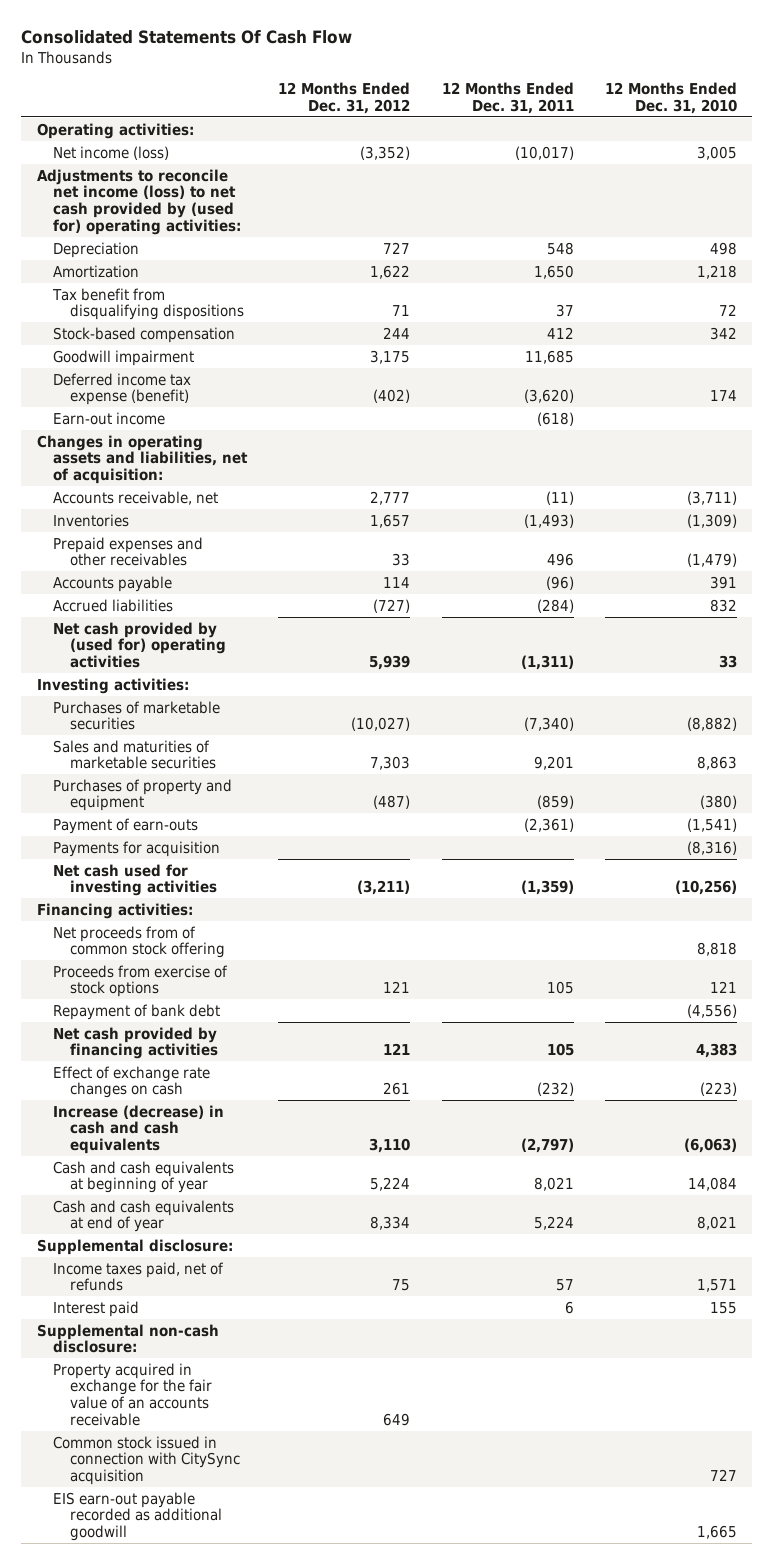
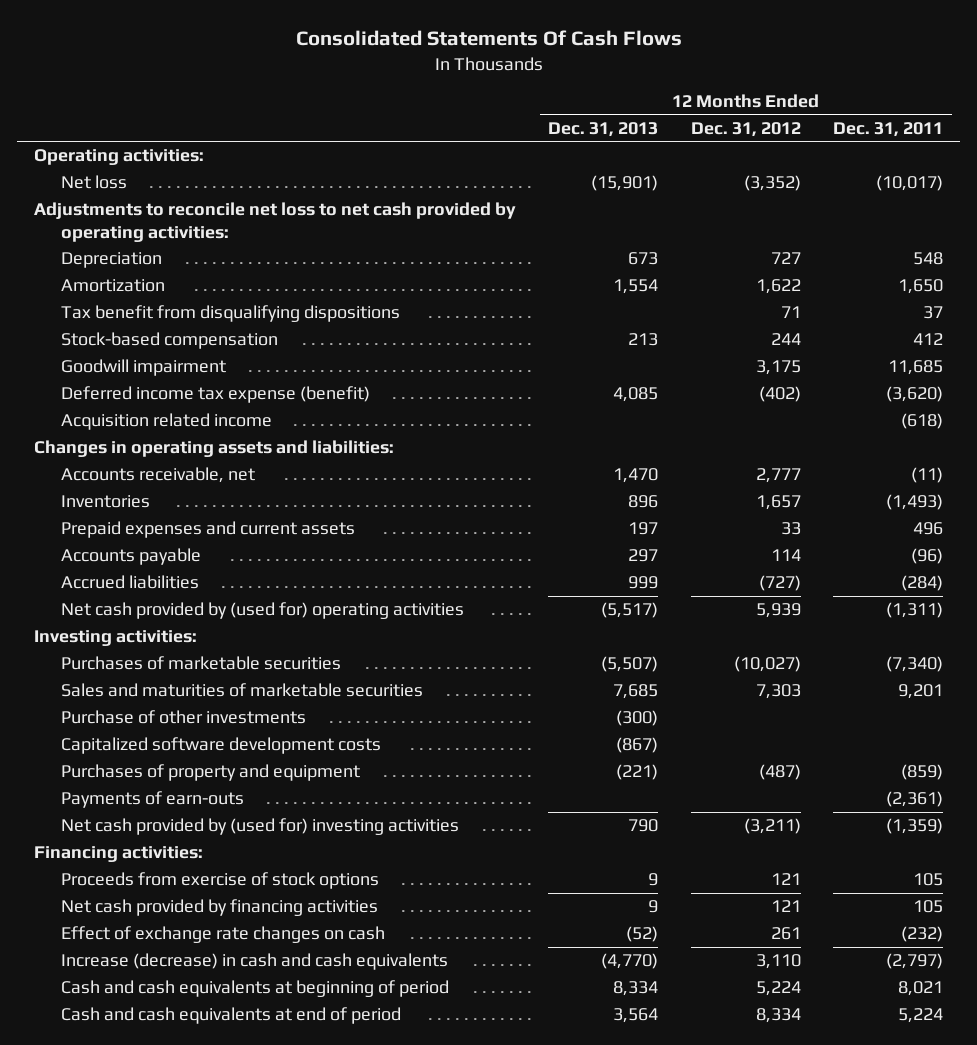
- Consolidated Statements Of Cash Flow
+ Consolidated Statements Of Cash Flows
- | 12 Months Ended Dec. 31, 2012 | 12 Months Ended Dec. 31, 2011 | 12 Months Ended Dec. 31, 2010
+ | 12 Months Ended Dec. 31, 2013 | 12 Months Ended Dec. 31, 2012 | 12 Months Ended Dec. 31, 2011
- Net income (loss) | (3,352) | (10,017) | 3,005
- Adjustments to reconcile net income (loss) to net cash provided by (used for) operating activities:
+ Net loss | (15,901) | (3,352) | (10,017)
+ Adjustments to reconcile net loss to net cash provided by operating activities:
- Earn-out income | | (618) |
- Changes in operating assets and liabilities, net of acquisition:
+ Acquisition related income | | | (618)
+ Changes in operating assets and liabilities:
- Prepaid expenses and other receivables | 33 | 496 | (1,479)
+ Prepaid expenses and current assets | 197 | 33 | 496
+ Purchase of other investments | (300) | |
+ Capitalized software development costs | (867) | |
- Payment of earn-outs | | (2,361) | (1,541)
- Payments for acquisition | | | (8,316)
- Net cash used for investing activities | (3,211) | (1,359) | (10,256)
+ Payments of earn-outs | | | (2,361)
+ Net cash provided by (used for) investing activities | 790 | (3,211) | (1,359)
- Net proceeds from of common stock offering | | | 8,818
- Repayment of bank debt | | | (4,556)
- Cash and cash equivalents at beginning of year | 5,224 | 8,021 | 14,084
- Cash and cash equivalents at end of year | 8,334 | 5,224 | 8,021
- Supplemental disclosure:
- Income taxes paid, net of refunds | 75 | 57 | 1,571
- Interest paid | | 6 | 155
- Supplemental non-cash disclosure:
- Property acquired in exchange for the fair value of an accounts receivable | 649 | |
- Common stock issued in connection with CitySync acquisition | | | 727
- EIS earn-out payable recorded as additional goodwill | | | 1,665
+ Cash and cash equivalents at beginning of period | 8,334 | 5,224 | 8,021
+ Cash and cash equivalents at end of period | 3,564 | 8,334 | 5,224

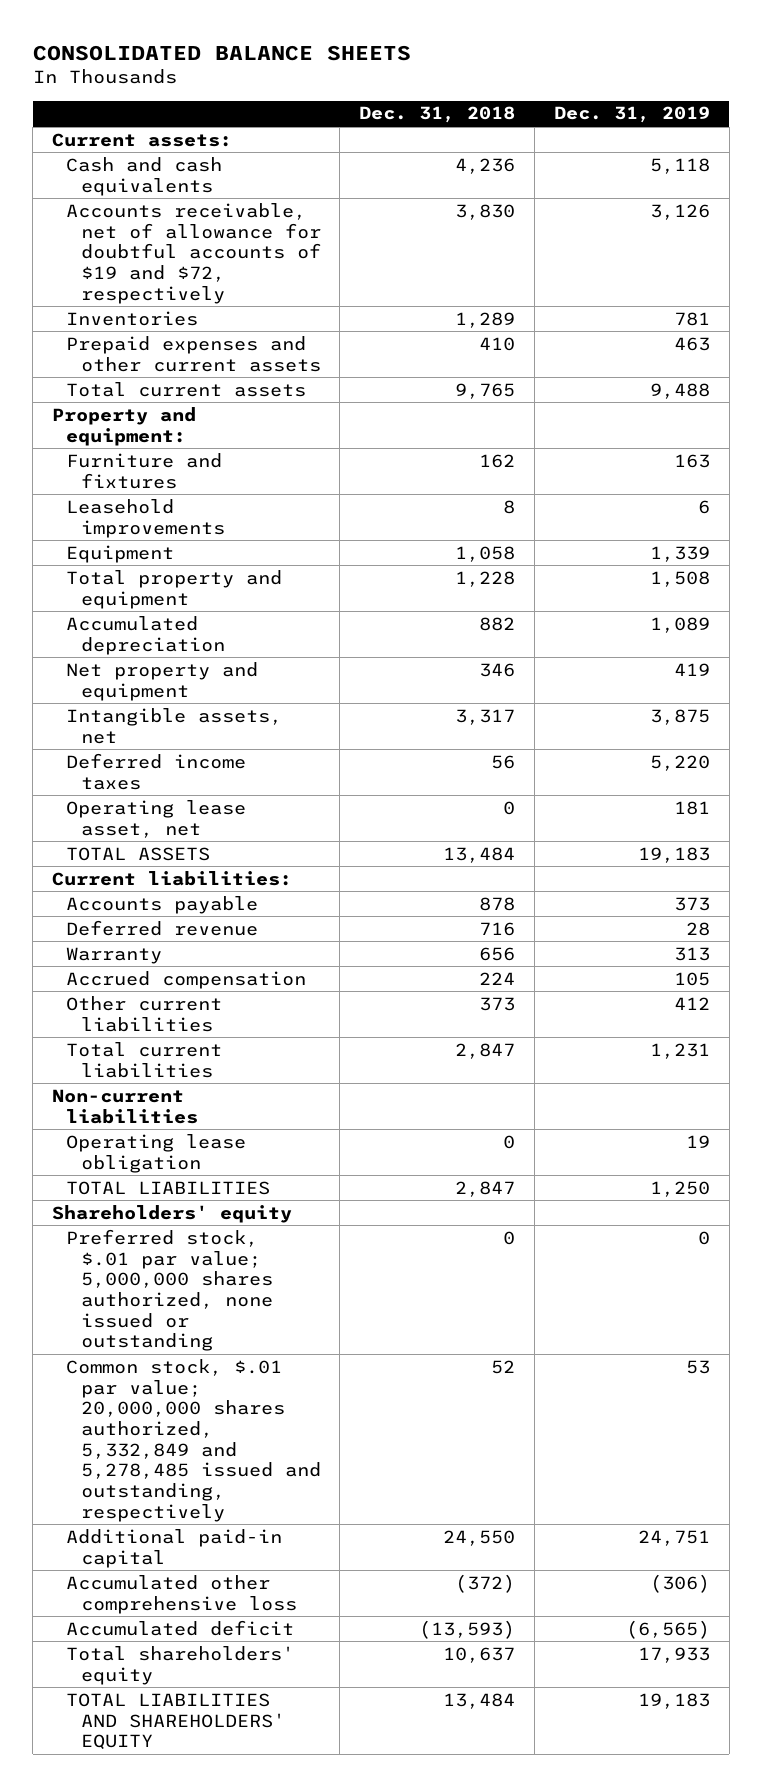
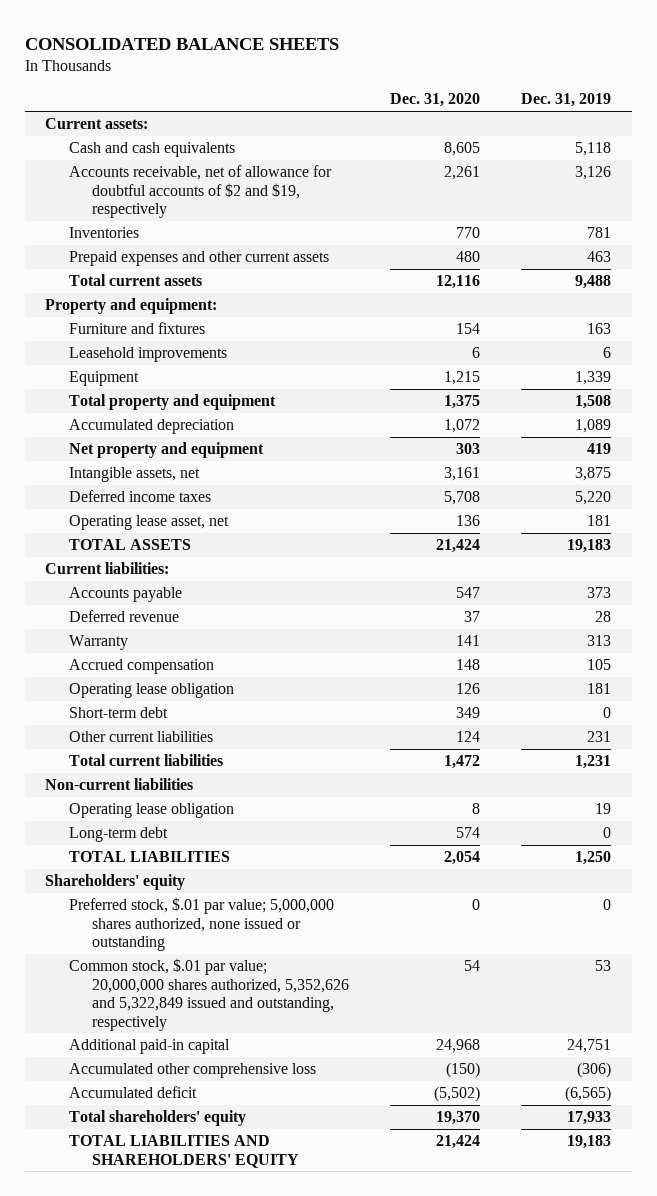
- | Dec. 31, 2018 | Dec. 31, 2019
+ | Dec. 31, 2020 | Dec. 31, 2019
- Accounts receivable, net of allowance for doubtful accounts of $19 and $72, respectively | 3,830 | 3,126
+ Accounts receivable, net of allowance for doubtful accounts of $2 and $19, respectively | 2,261 | 3,126
- Other current liabilities | 373 | 412
+ Operating lease obligation | 126 | 181
+ Short-term debt | 349 | 0
+ Other current liabilities | 124 | 231
+ Long-term debt | 574 | 0
- Common stock, $.01 par value; 20,000,000 shares authorized, 5,332,849 and 5,278,485 issued and outstanding, respectively | 52 | 53
+ Common stock, $.01 par value; 20,000,000 shares authorized, 5,352,626 and 5,322,849 issued and outstanding, respectively | 54 | 53

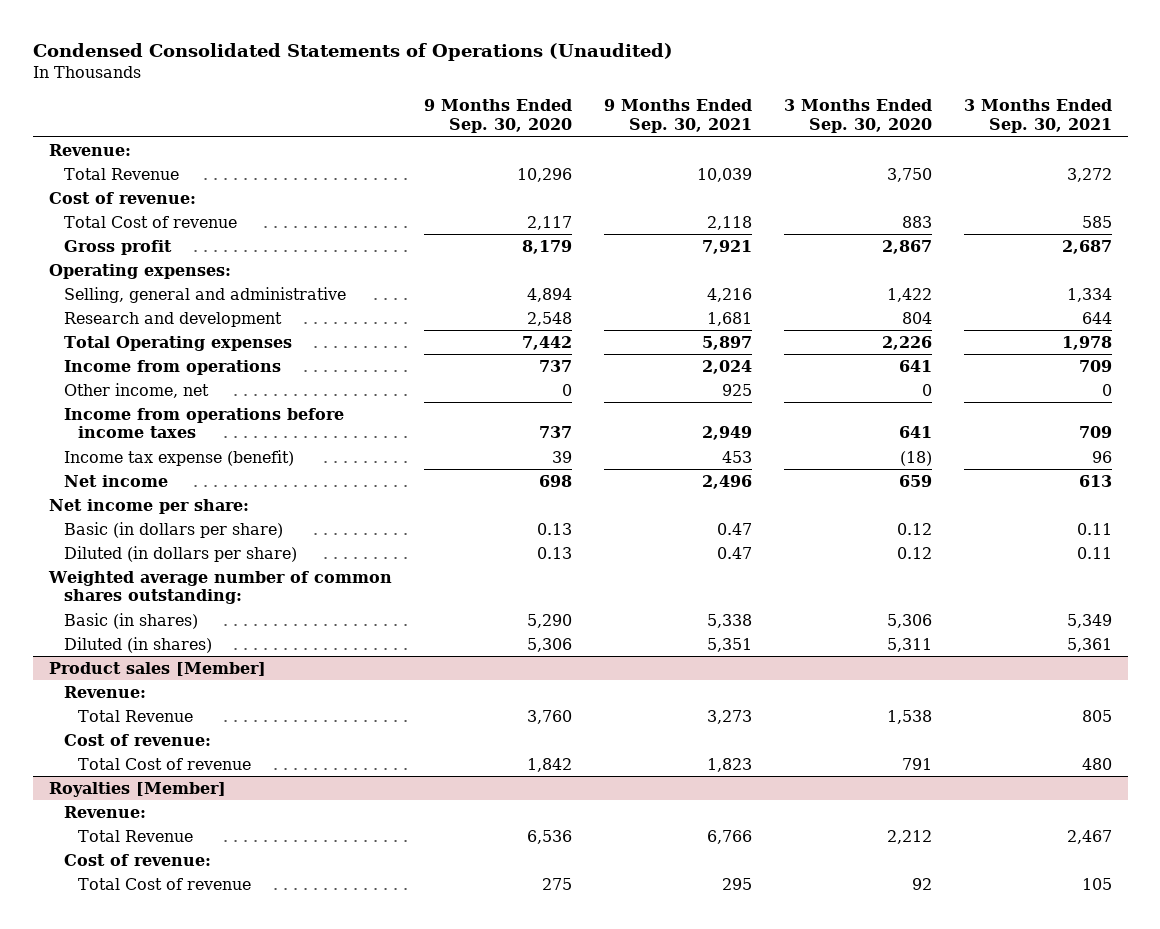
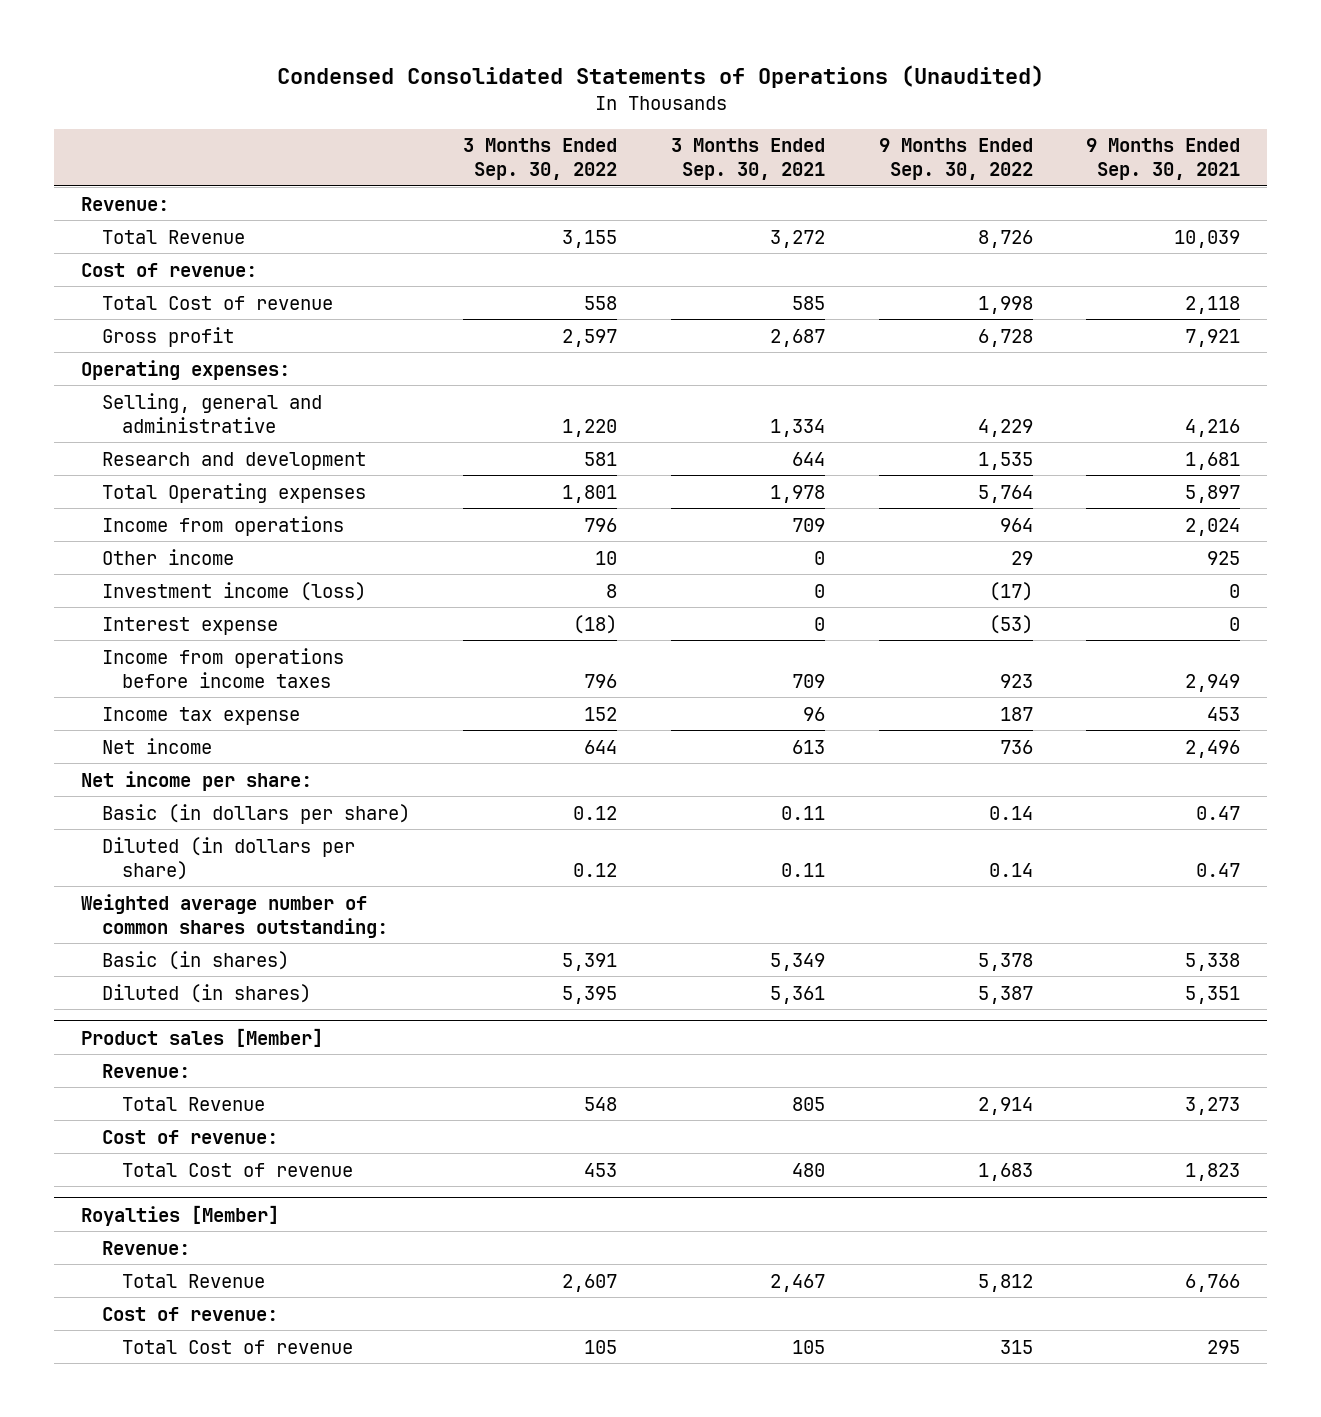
- | 9 Months Ended Sep. 30, 2020 | 9 Months Ended Sep. 30, 2021 | 3 Months Ended Sep. 30, 2020 | 3 Months Ended Sep. 30, 2021
+ | 3 Months Ended Sep. 30, 2022 | 3 Months Ended Sep. 30, 2021 | 9 Months Ended Sep. 30, 2022 | 9 Months Ended Sep. 30, 2021
- Other income, net | 0 | 925 | 0 | 0
+ Other income | 10 | 0 | 29 | 925
+ Investment income (loss) | 8 | 0 | (17) | 0
+ Interest expense | (18) | 0 | (53) | 0
- Income tax expense (benefit) | 39 | 453 | (18) | 96
+ Income tax expense | 152 | 96 | 187 | 453

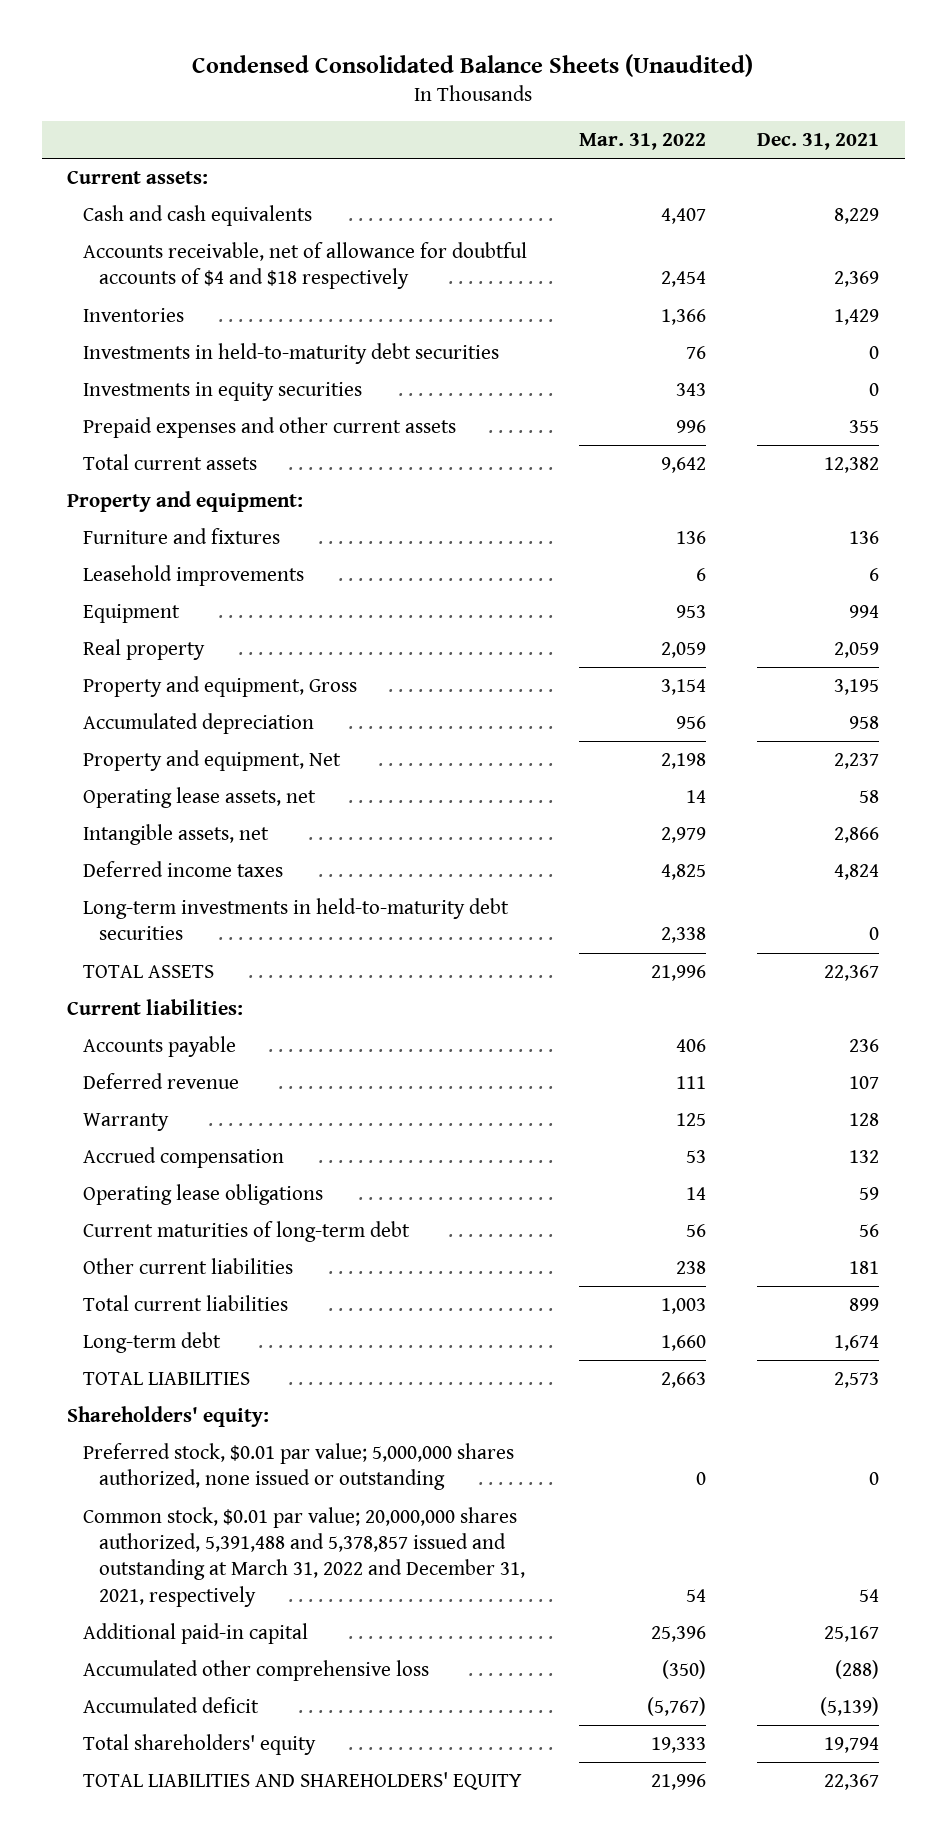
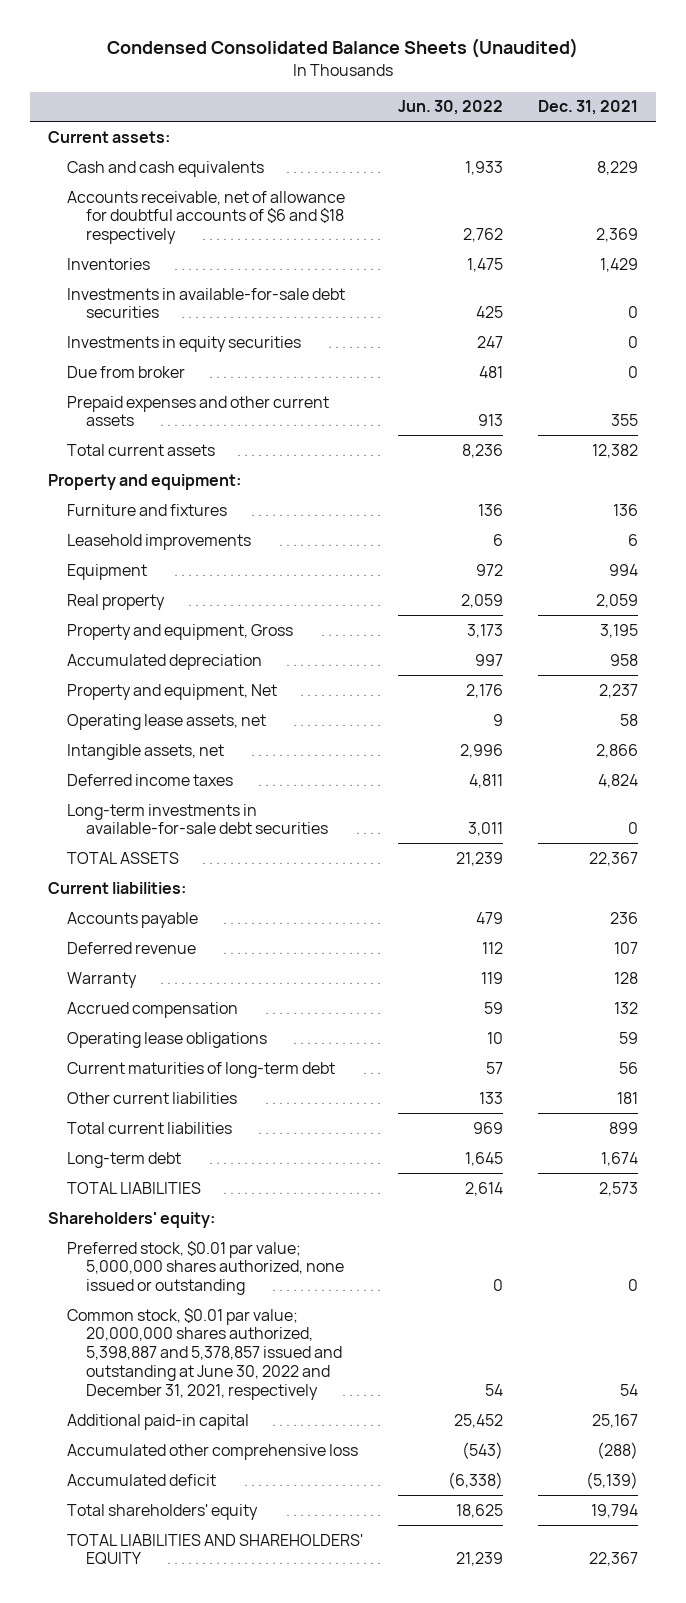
- | Mar. 31, 2022 | Dec. 31, 2021
+ | Jun. 30, 2022 | Dec. 31, 2021
- Accounts receivable, net of allowance for doubtful accounts of $4 and $18 respectively | 2,454 | 2,369
+ Accounts receivable, net of allowance for doubtful accounts of $6 and $18 respectively | 2,762 | 2,369
- Investments in held-to-maturity debt securities | 76 | 0
+ Investments in available-for-sale debt securities | 425 | 0
+ Due from broker | 481 | 0
- Long-term investments in held-to-maturity debt securities | 2,338 | 0
+ Long-term investments in available-for-sale debt securities | 3,011 | 0
- Common stock, $0.01 par value; 20,000,000 shares authorized, 5,391,488 and 5,378,857 issued and outstanding at March 31, 2022 and December 31, 2021, respectively | 54 | 54
+ Common stock, $0.01 par value; 20,000,000 shares authorized, 5,398,887 and 5,378,857 issued and outstanding at June 30, 2022 and December 31, 2021, respectively | 54 | 54

